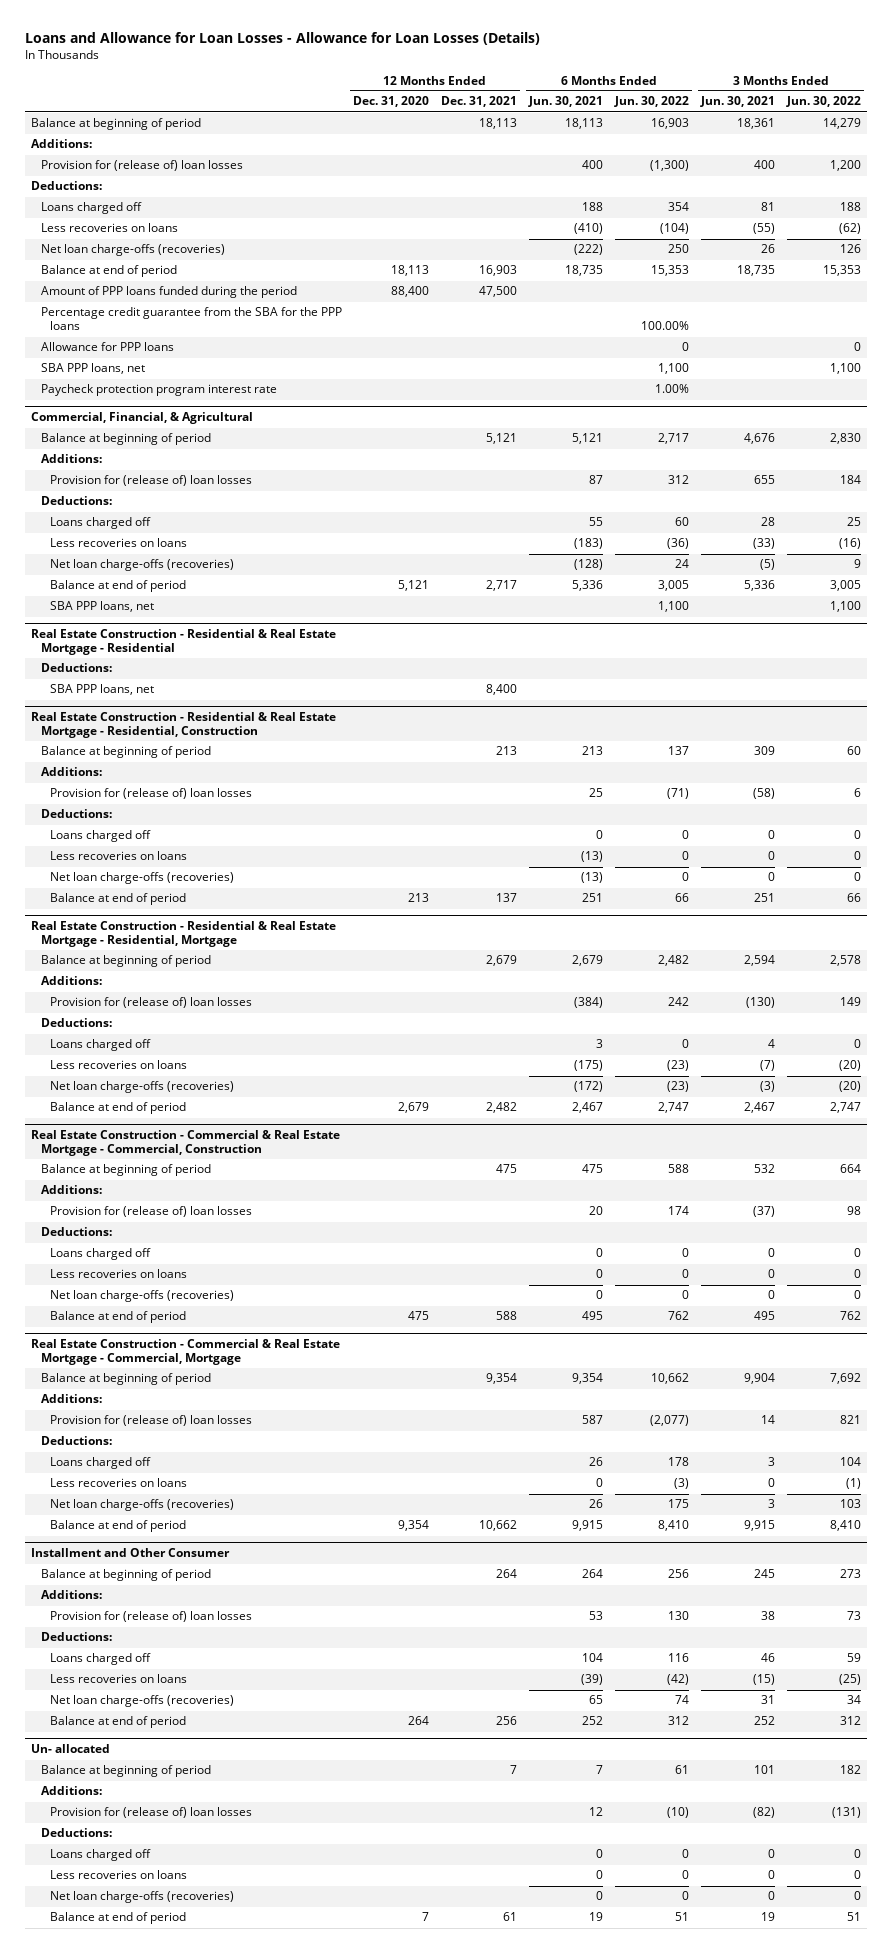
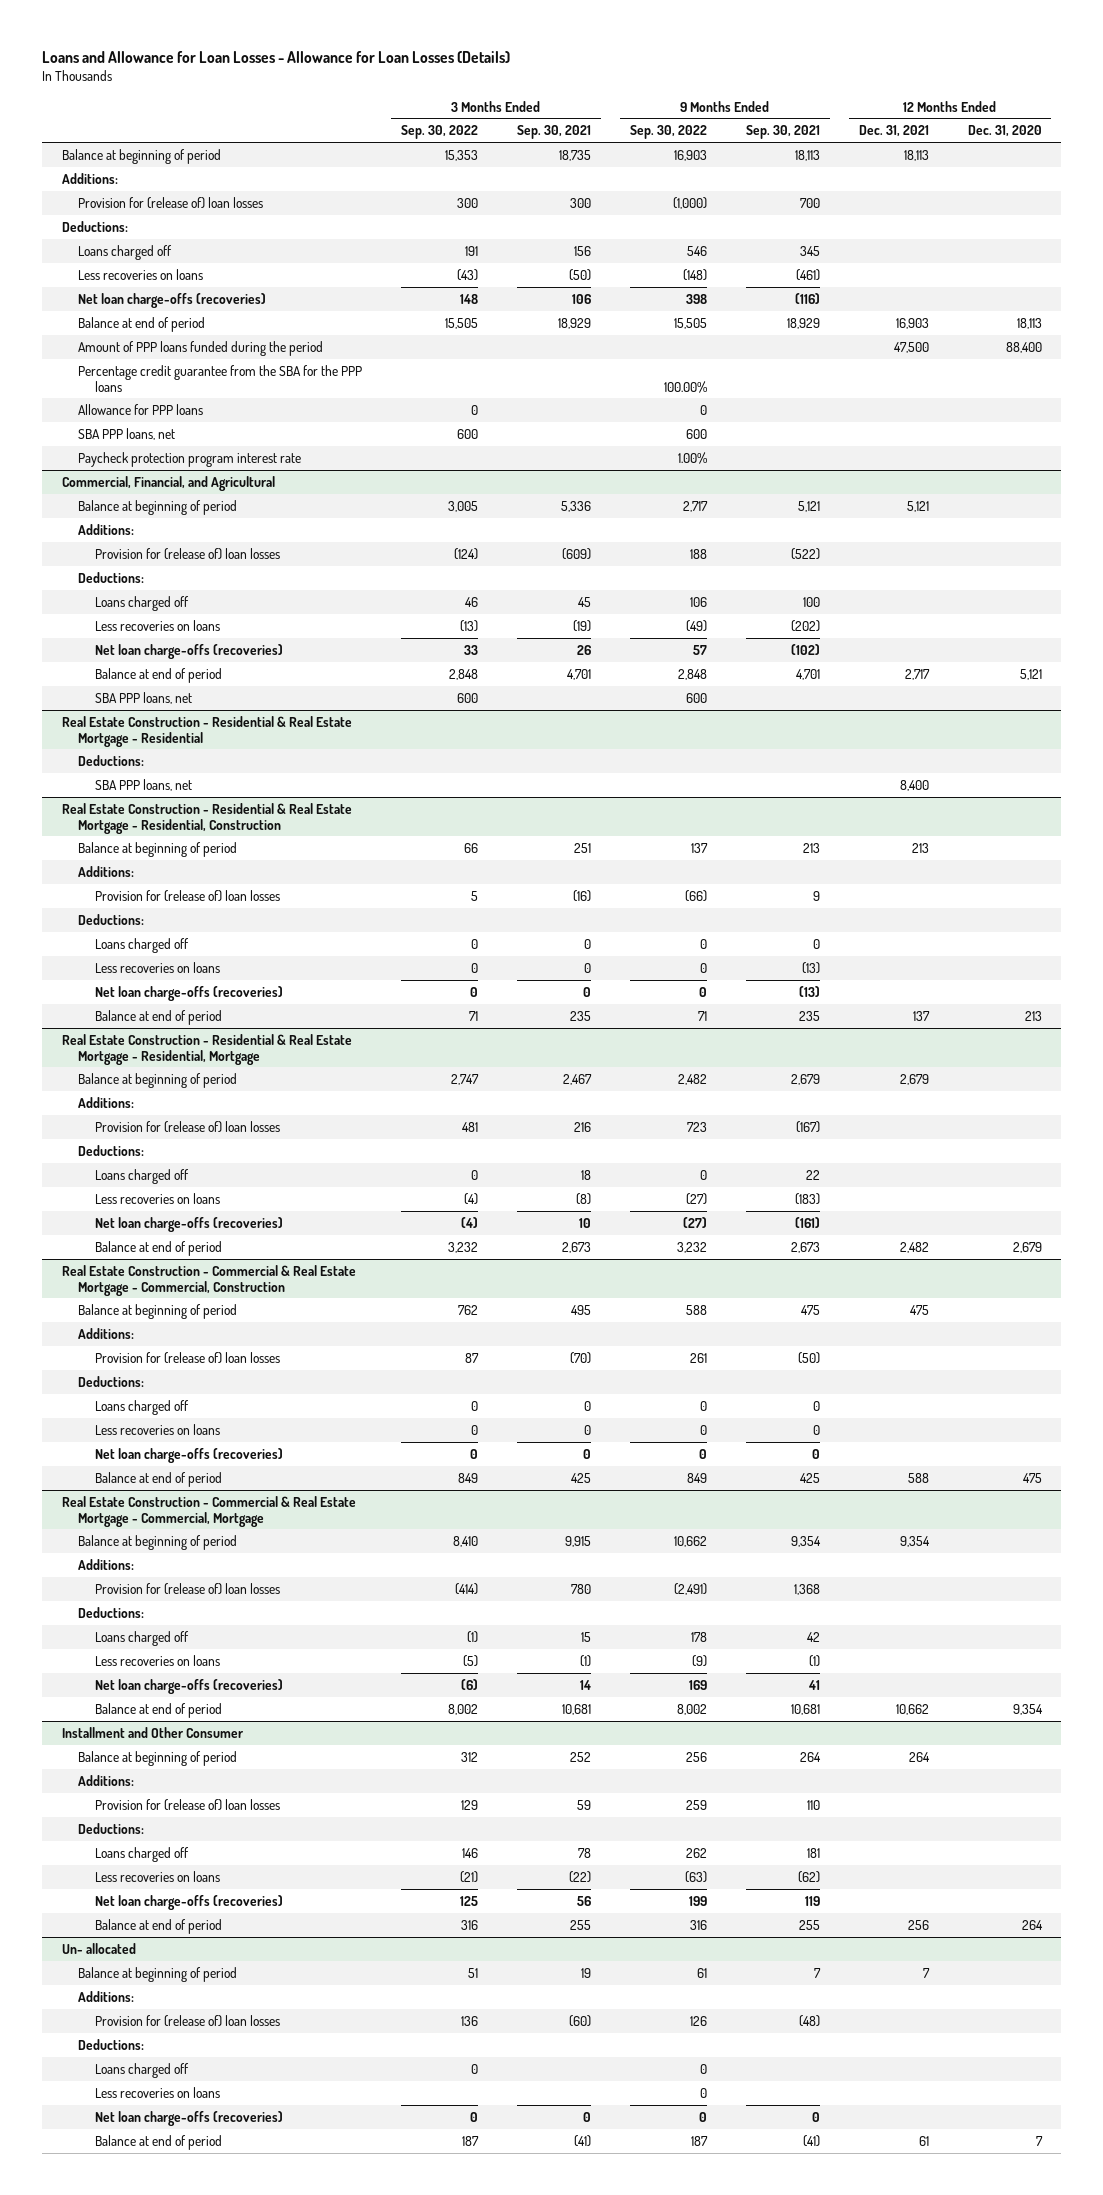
- | 12 Months Ended Dec. 31, 2020 | 12 Months Ended Dec. 31, 2021 | 6 Months Ended Jun. 30, 2021 | 6 Months Ended Jun. 30, 2022 | 3 Months Ended Jun. 30, 2021 | 3 Months Ended Jun. 30, 2022
+ | 3 Months Ended Sep. 30, 2022 | 3 Months Ended Sep. 30, 2021 | 9 Months Ended Sep. 30, 2022 | 9 Months Ended Sep. 30, 2021 | 12 Months Ended Dec. 31, 2021 | 12 Months Ended Dec. 31, 2020
- Commercial, Financial, & Agricultural
+ Commercial, Financial, and Agricultural

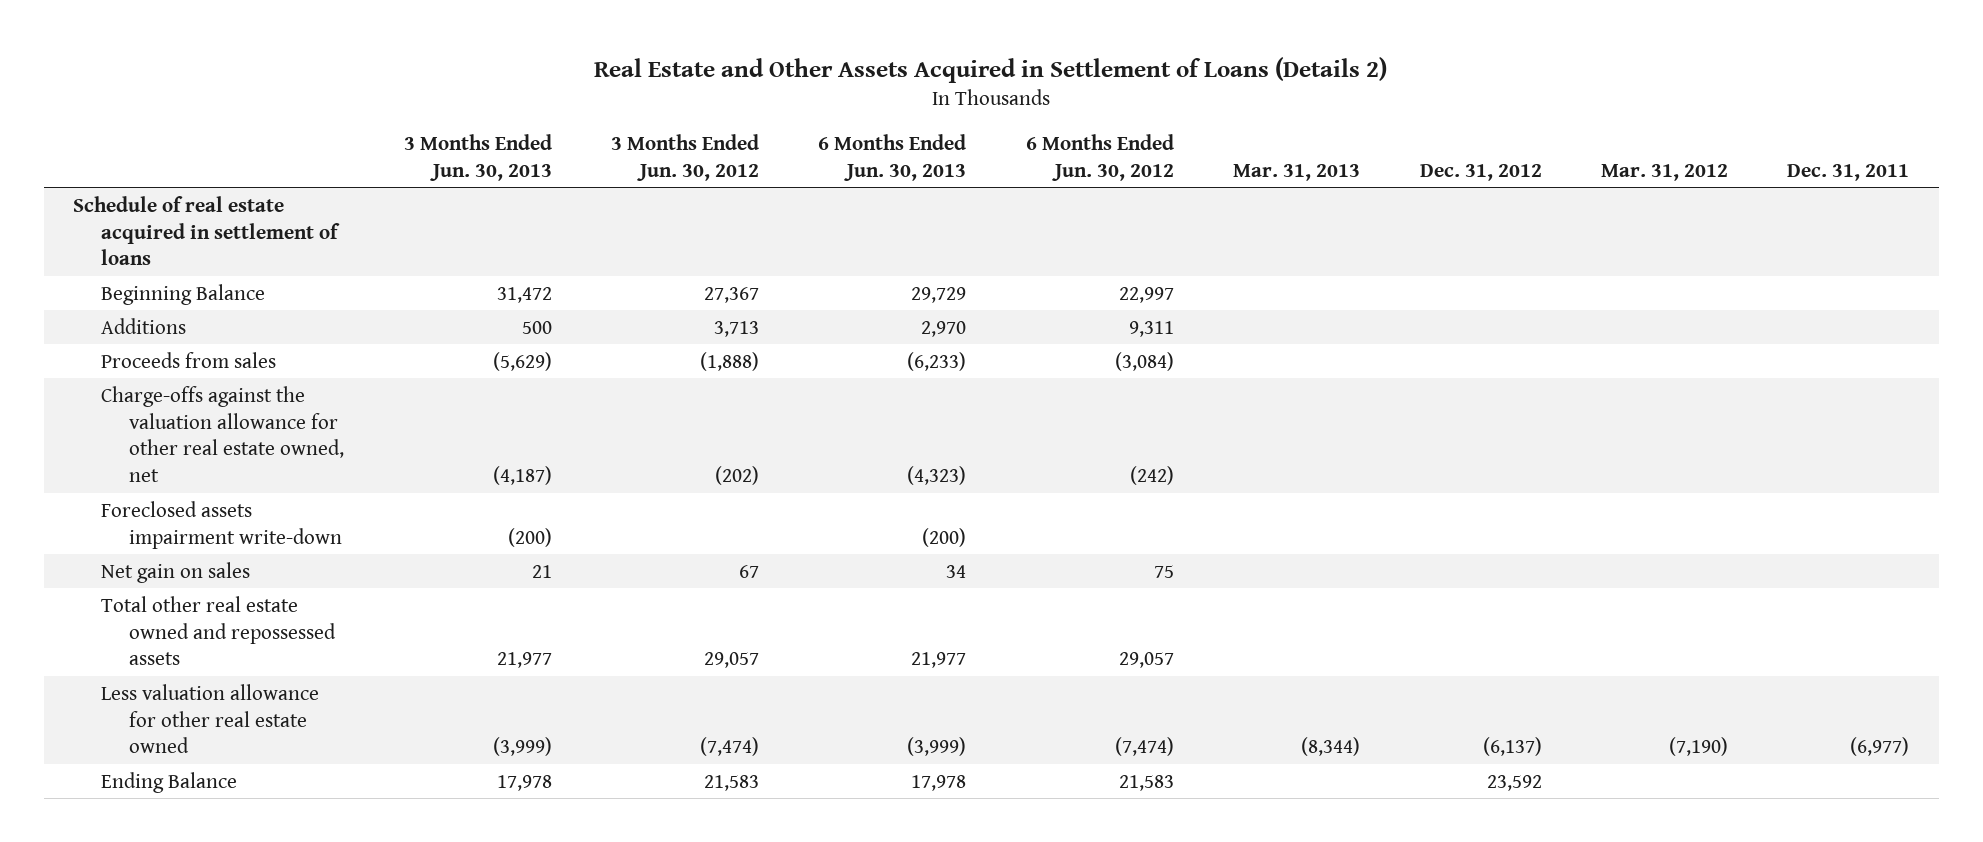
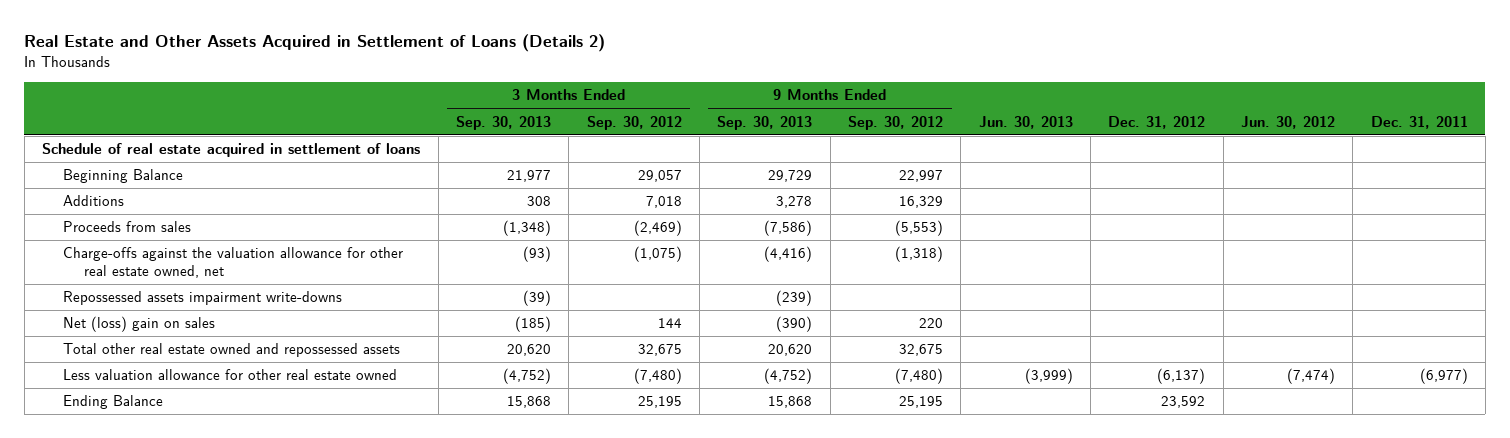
- | 3 Months Ended Jun. 30, 2013 | 3 Months Ended Jun. 30, 2012 | 6 Months Ended Jun. 30, 2013 | 6 Months Ended Jun. 30, 2012 | Mar. 31, 2013 | Dec. 31, 2012 | Mar. 31, 2012 | Dec. 31, 2011
+ | 3 Months Ended Sep. 30, 2013 | 3 Months Ended Sep. 30, 2012 | 9 Months Ended Sep. 30, 2013 | 9 Months Ended Sep. 30, 2012 | Jun. 30, 2013 | Dec. 31, 2012 | Jun. 30, 2012 | Dec. 31, 2011
- Foreclosed assets impairment write-down | (200) | | (200) | | | | |
- Net gain on sales | 21 | 67 | 34 | 75 | | | |
+ Repossessed assets impairment write-downs | (39) | | (239) | | | | |
+ Net (loss) gain on sales | (185) | 144 | (390) | 220 | | | |

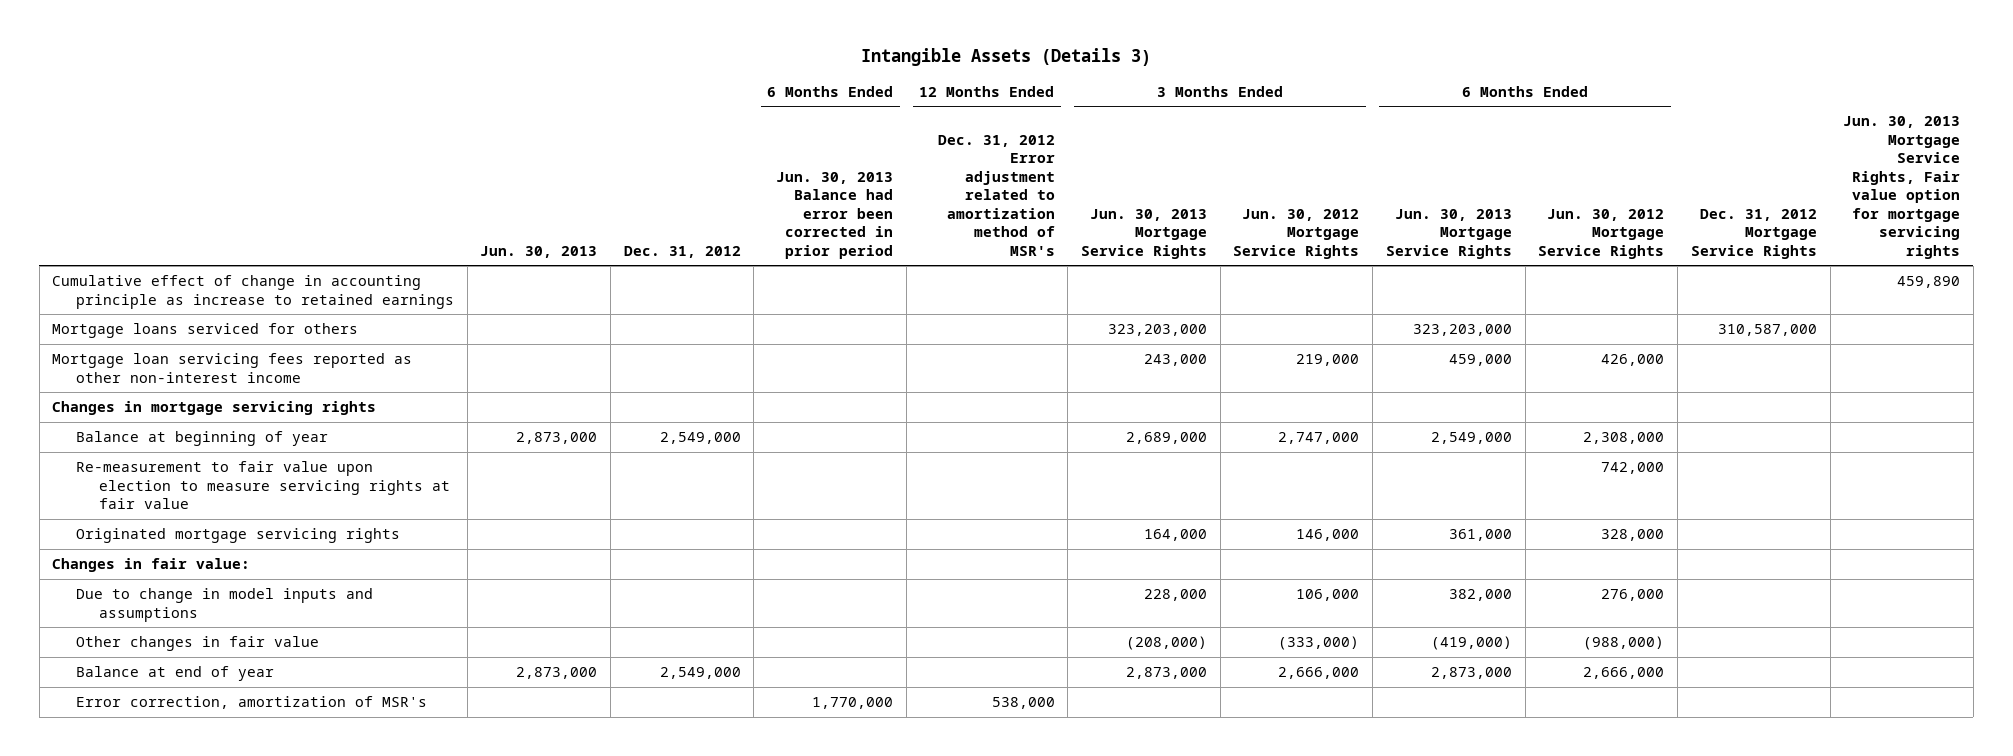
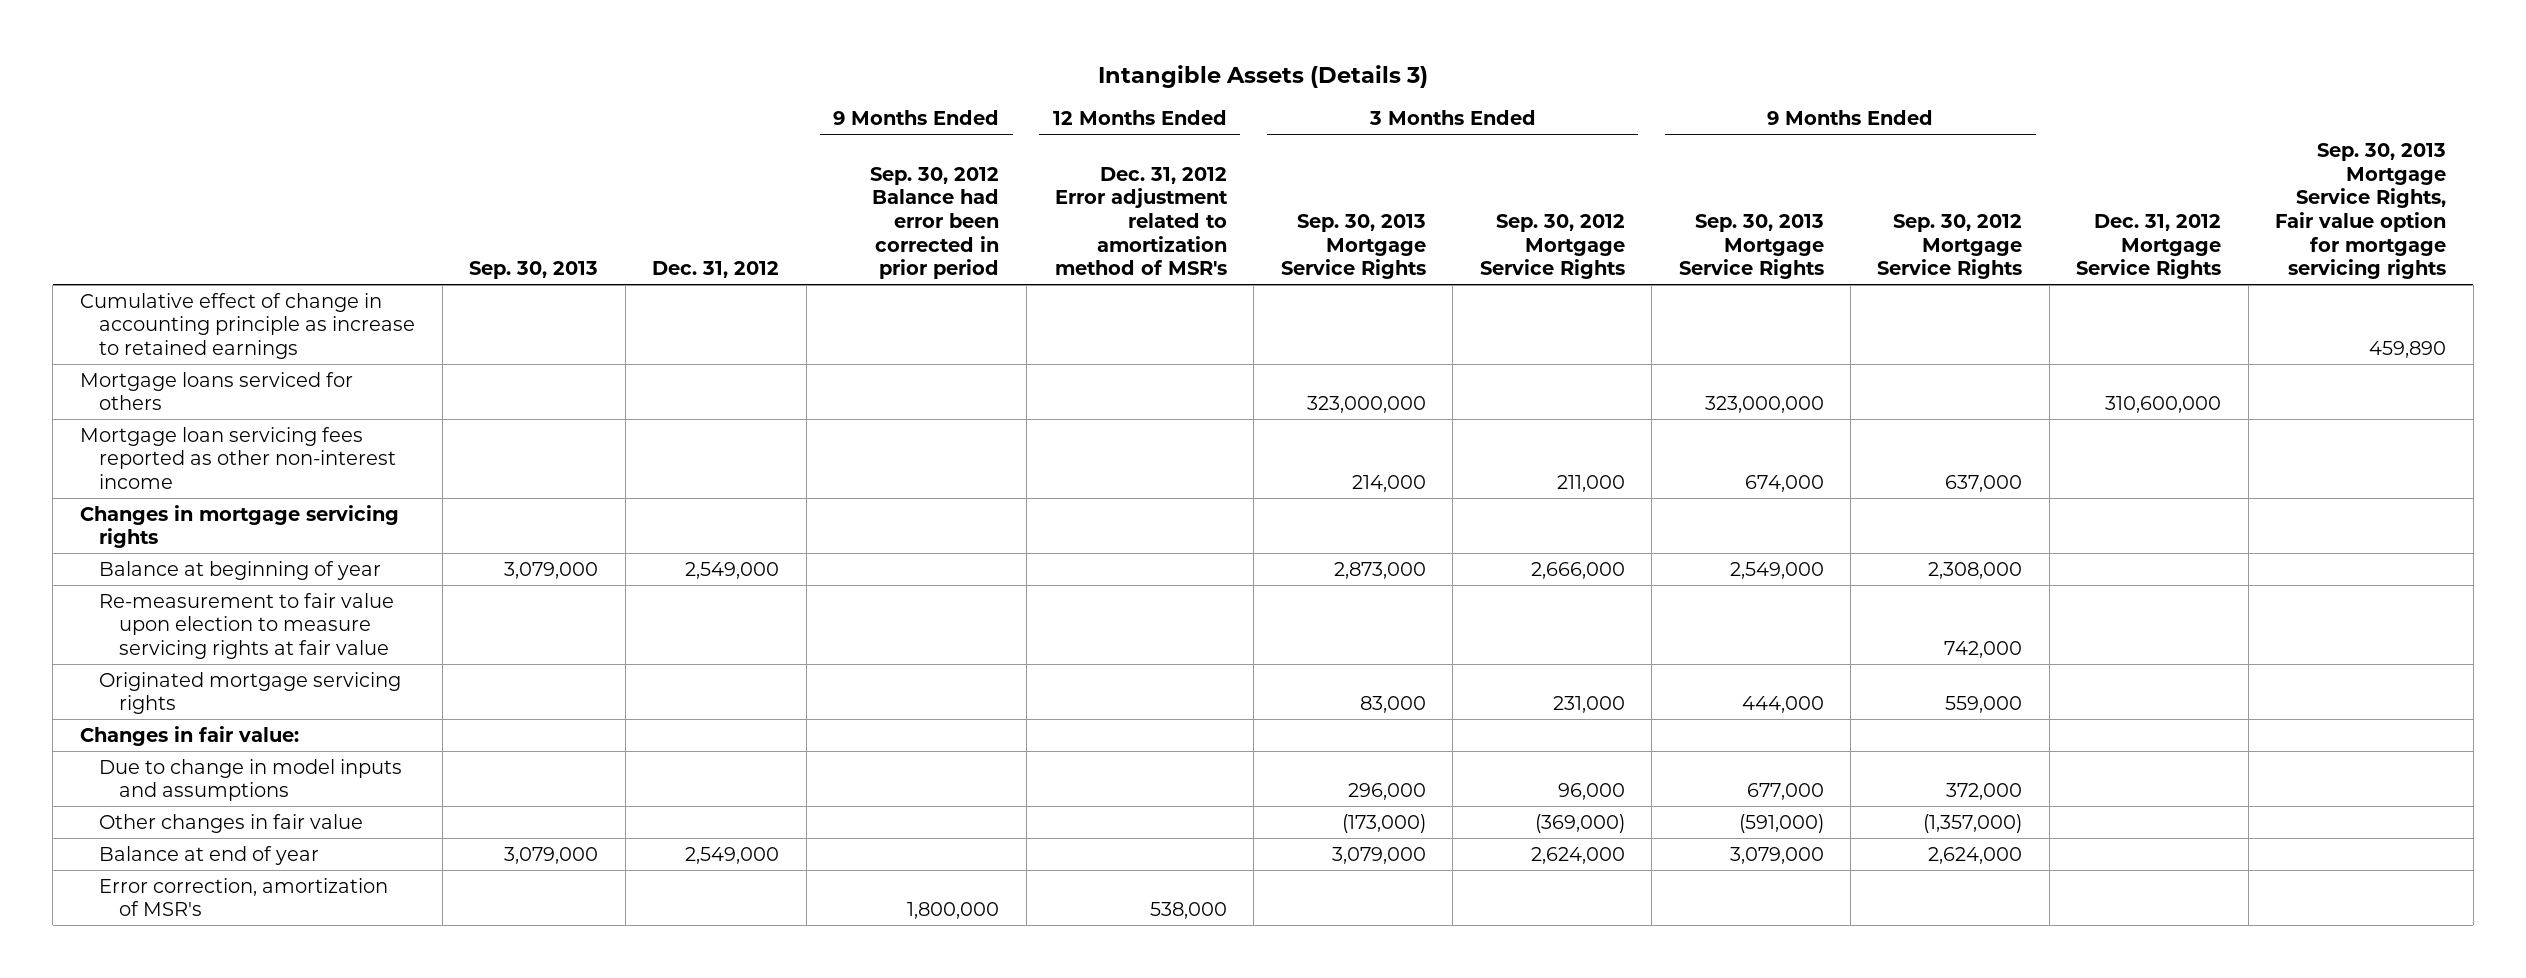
- | Jun. 30, 2013 | Dec. 31, 2012 | 6 Months Ended Jun. 30, 2013 Balance had error been corrected in prior period | 12 Months Ended Dec. 31, 2012 Error adjustment related to amortization method of MSR's | 3 Months Ended Jun. 30, 2013 Mortgage Service Rights | 3 Months Ended Jun. 30, 2012 Mortgage Service Rights | 6 Months Ended Jun. 30, 2013 Mortgage Service Rights | 6 Months Ended Jun. 30, 2012 Mortgage Service Rights | Dec. 31, 2012 Mortgage Service Rights | Jun. 30, 2013 Mortgage Service Rights, Fair value option for mortgage servicing rights
+ | Sep. 30, 2013 | Dec. 31, 2012 | 9 Months Ended Sep. 30, 2012 Balance had error been corrected in prior period | 12 Months Ended Dec. 31, 2012 Error adjustment related to amortization method of MSR's | 3 Months Ended Sep. 30, 2013 Mortgage Service Rights | 3 Months Ended Sep. 30, 2012 Mortgage Service Rights | 9 Months Ended Sep. 30, 2013 Mortgage Service Rights | 9 Months Ended Sep. 30, 2012 Mortgage Service Rights | Dec. 31, 2012 Mortgage Service Rights | Sep. 30, 2013 Mortgage Service Rights, Fair value option for mortgage servicing rights
- Mortgage loans serviced for others | | | | | 323,203,000 | | 323,203,000 | | 310,587,000 |
+ Mortgage loans serviced for others | | | | | 323,000,000 | | 323,000,000 | | 310,600,000 |

